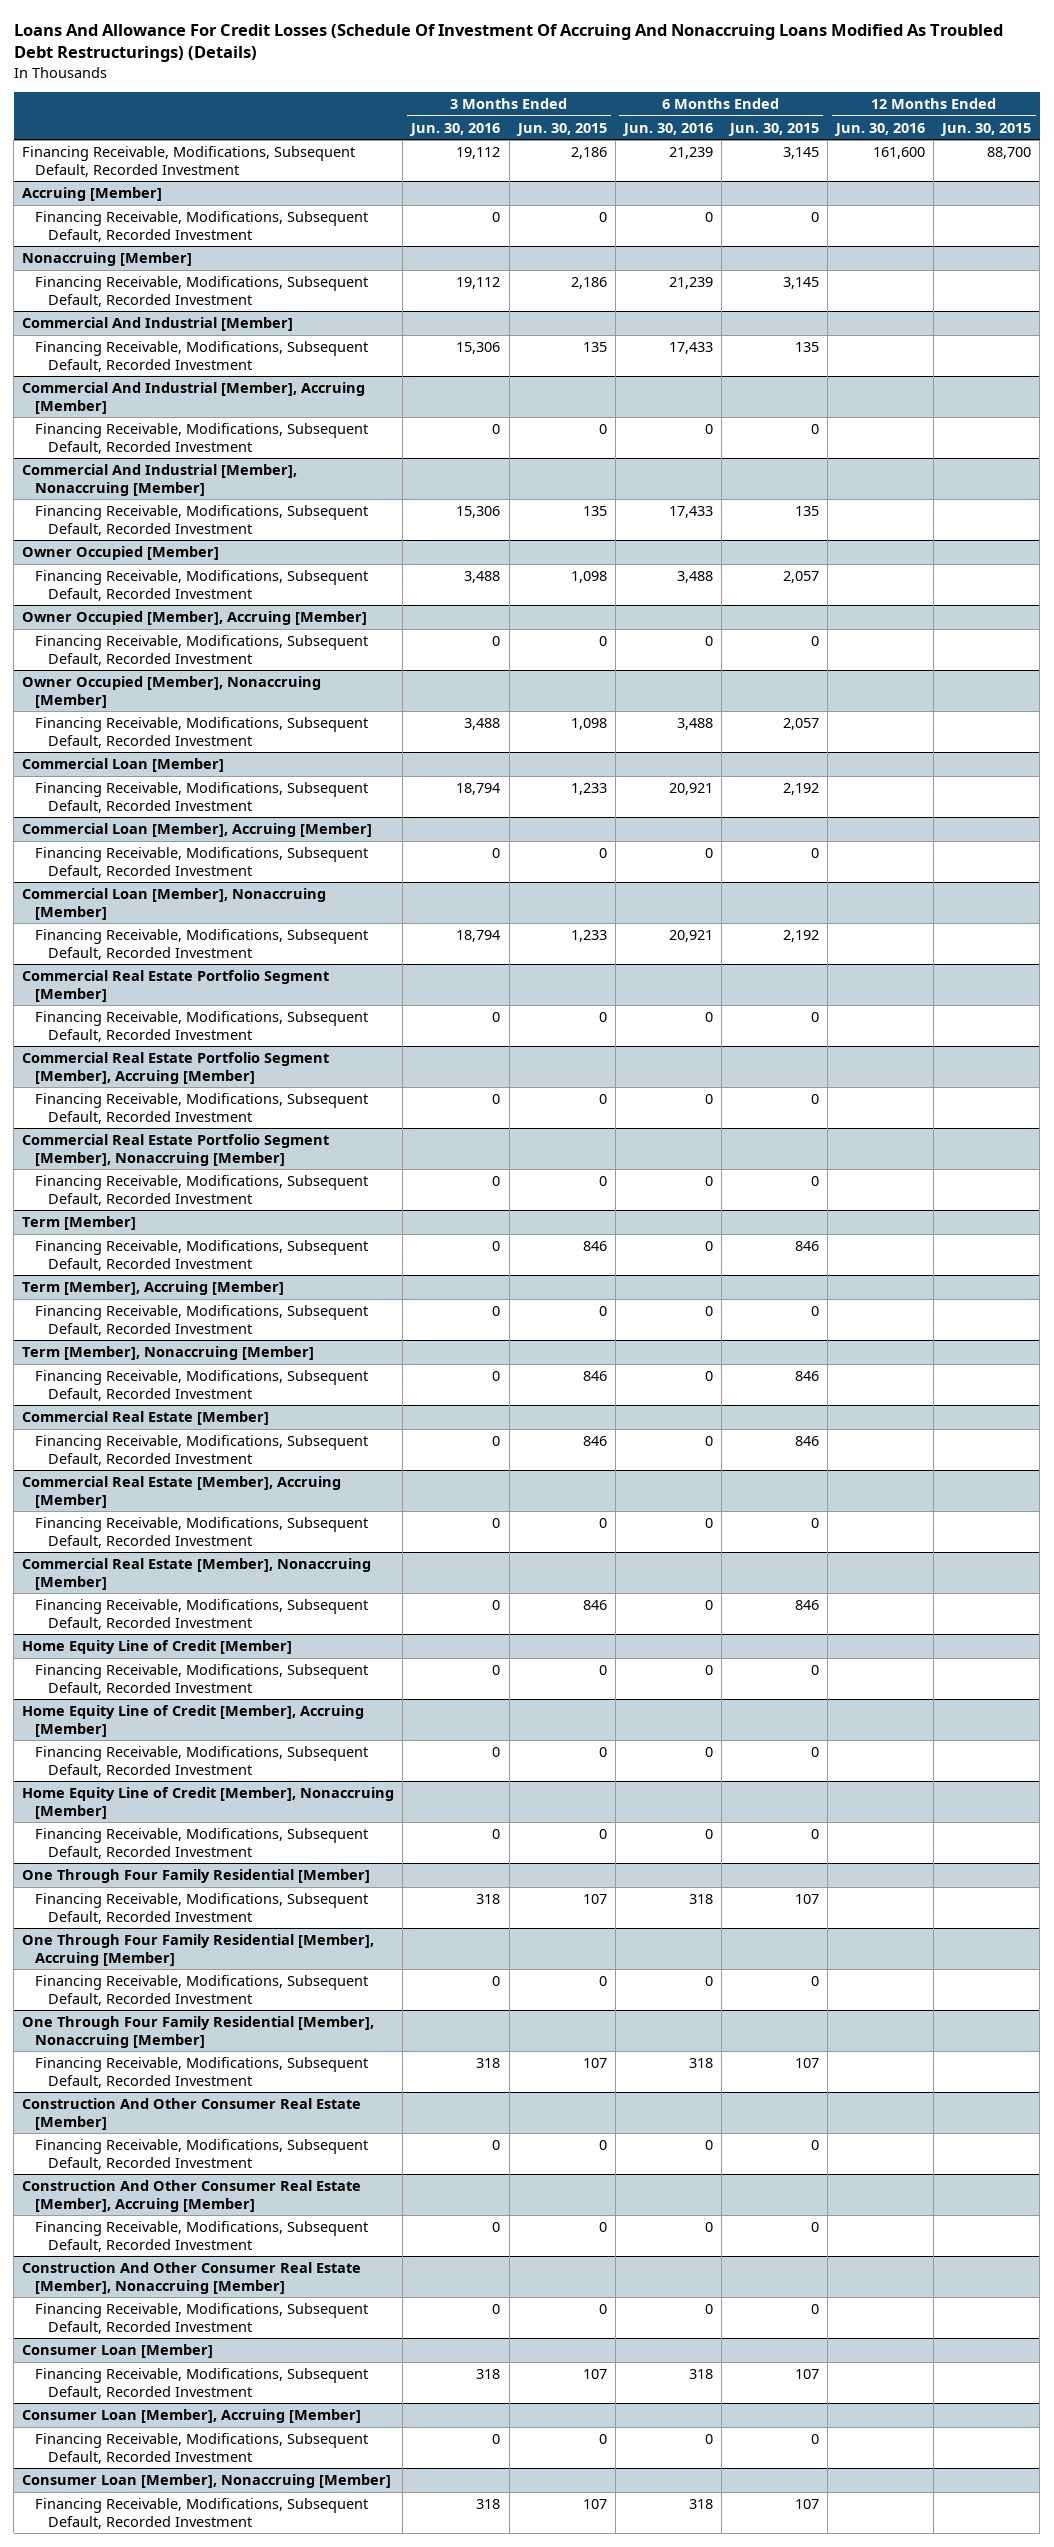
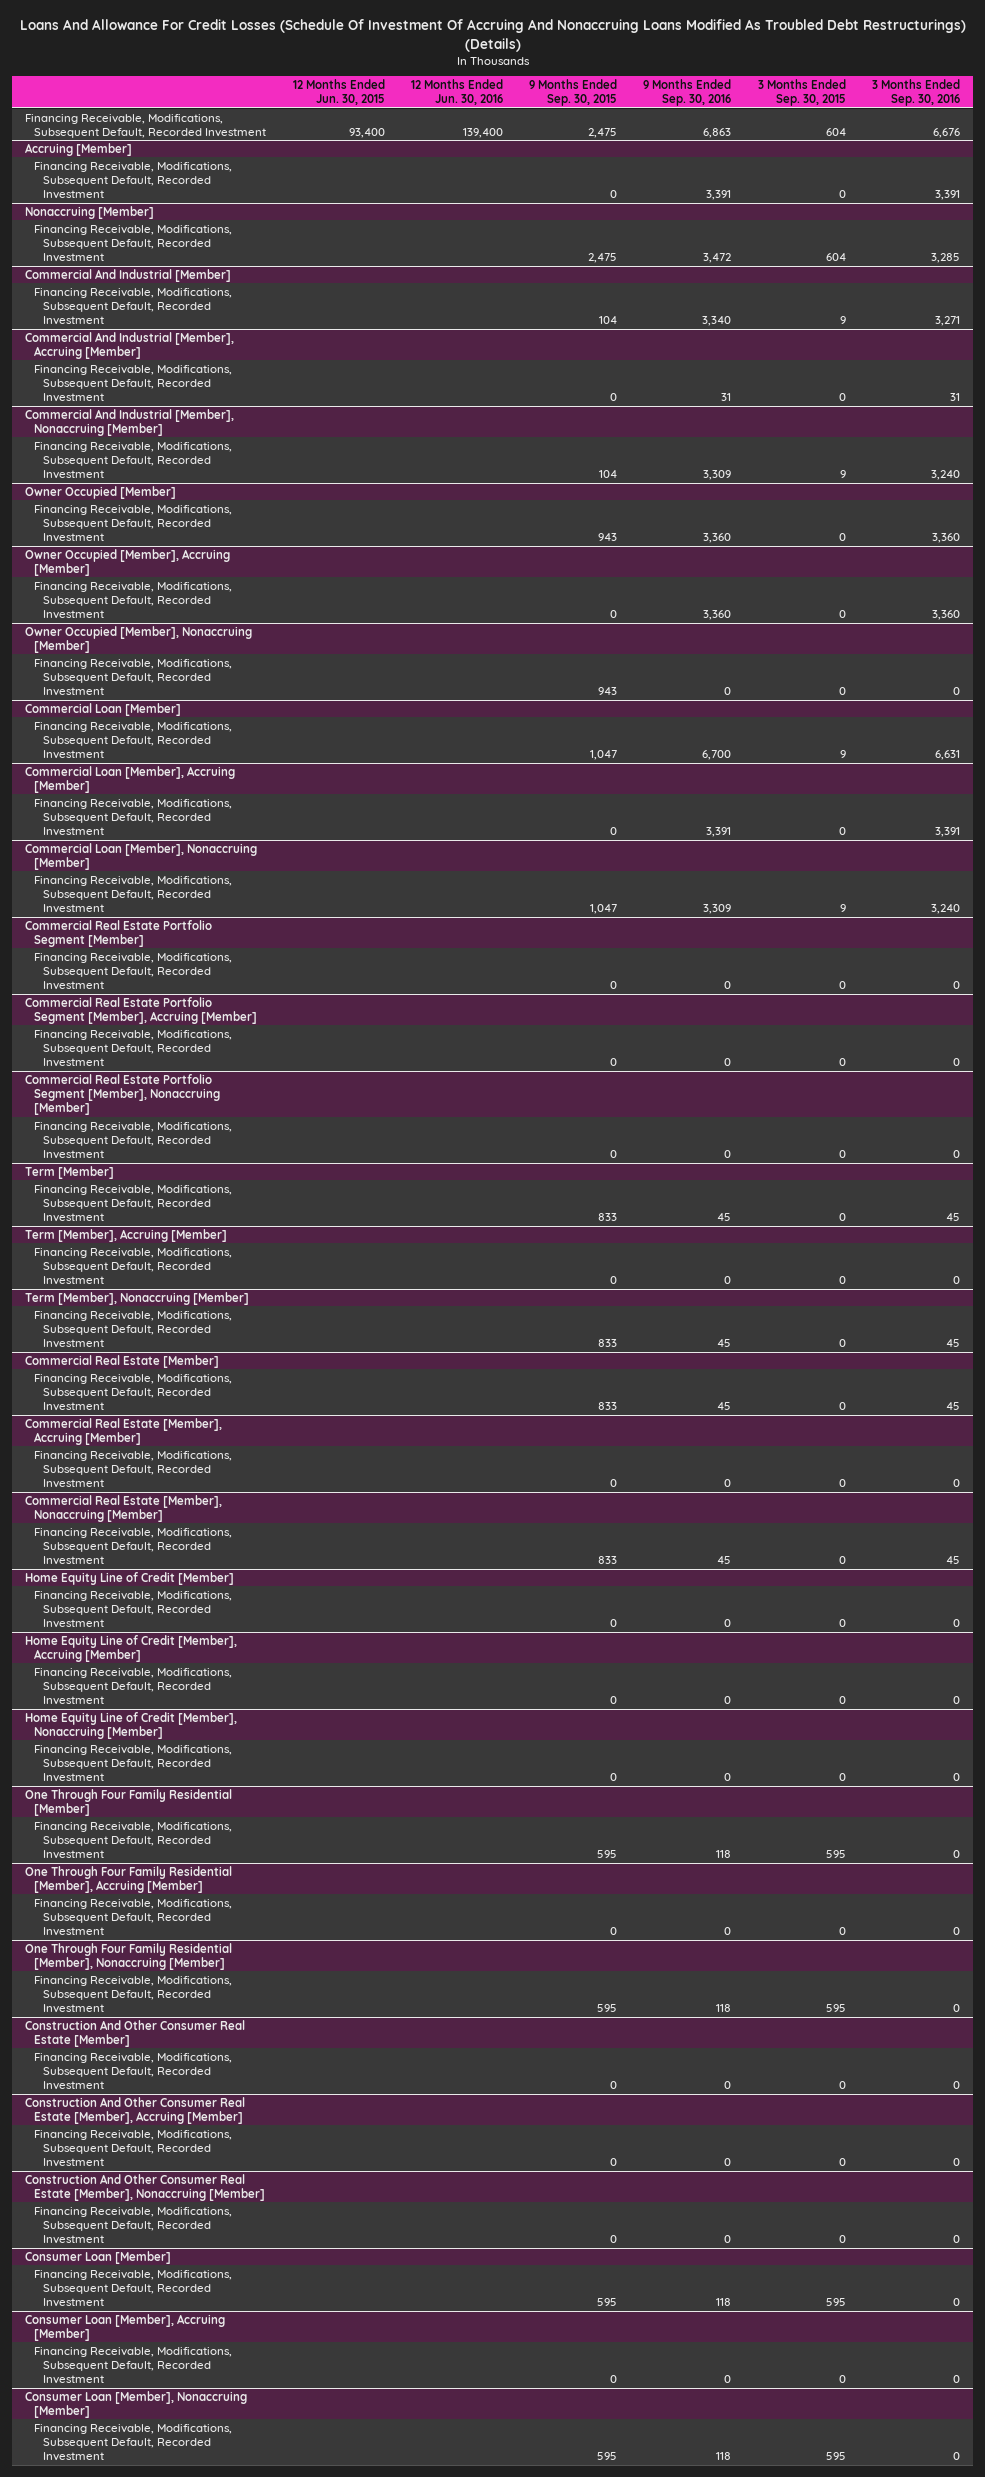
- | 3 Months Ended Jun. 30, 2016 | 3 Months Ended Jun. 30, 2015 | 6 Months Ended Jun. 30, 2016 | 6 Months Ended Jun. 30, 2015 | 12 Months Ended Jun. 30, 2016 | 12 Months Ended Jun. 30, 2015
+ | 12 Months Ended Jun. 30, 2015 | 12 Months Ended Jun. 30, 2016 | 9 Months Ended Sep. 30, 2015 | 9 Months Ended Sep. 30, 2016 | 3 Months Ended Sep. 30, 2015 | 3 Months Ended Sep. 30, 2016
- Financing Receivable, Modifications, Subsequent Default, Recorded Investment | 19,112 | 2,186 | 21,239 | 3,145 | 161,600 | 88,700
+ Financing Receivable, Modifications, Subsequent Default, Recorded Investment | 93,400 | 139,400 | 2,475 | 6,863 | 604 | 6,676

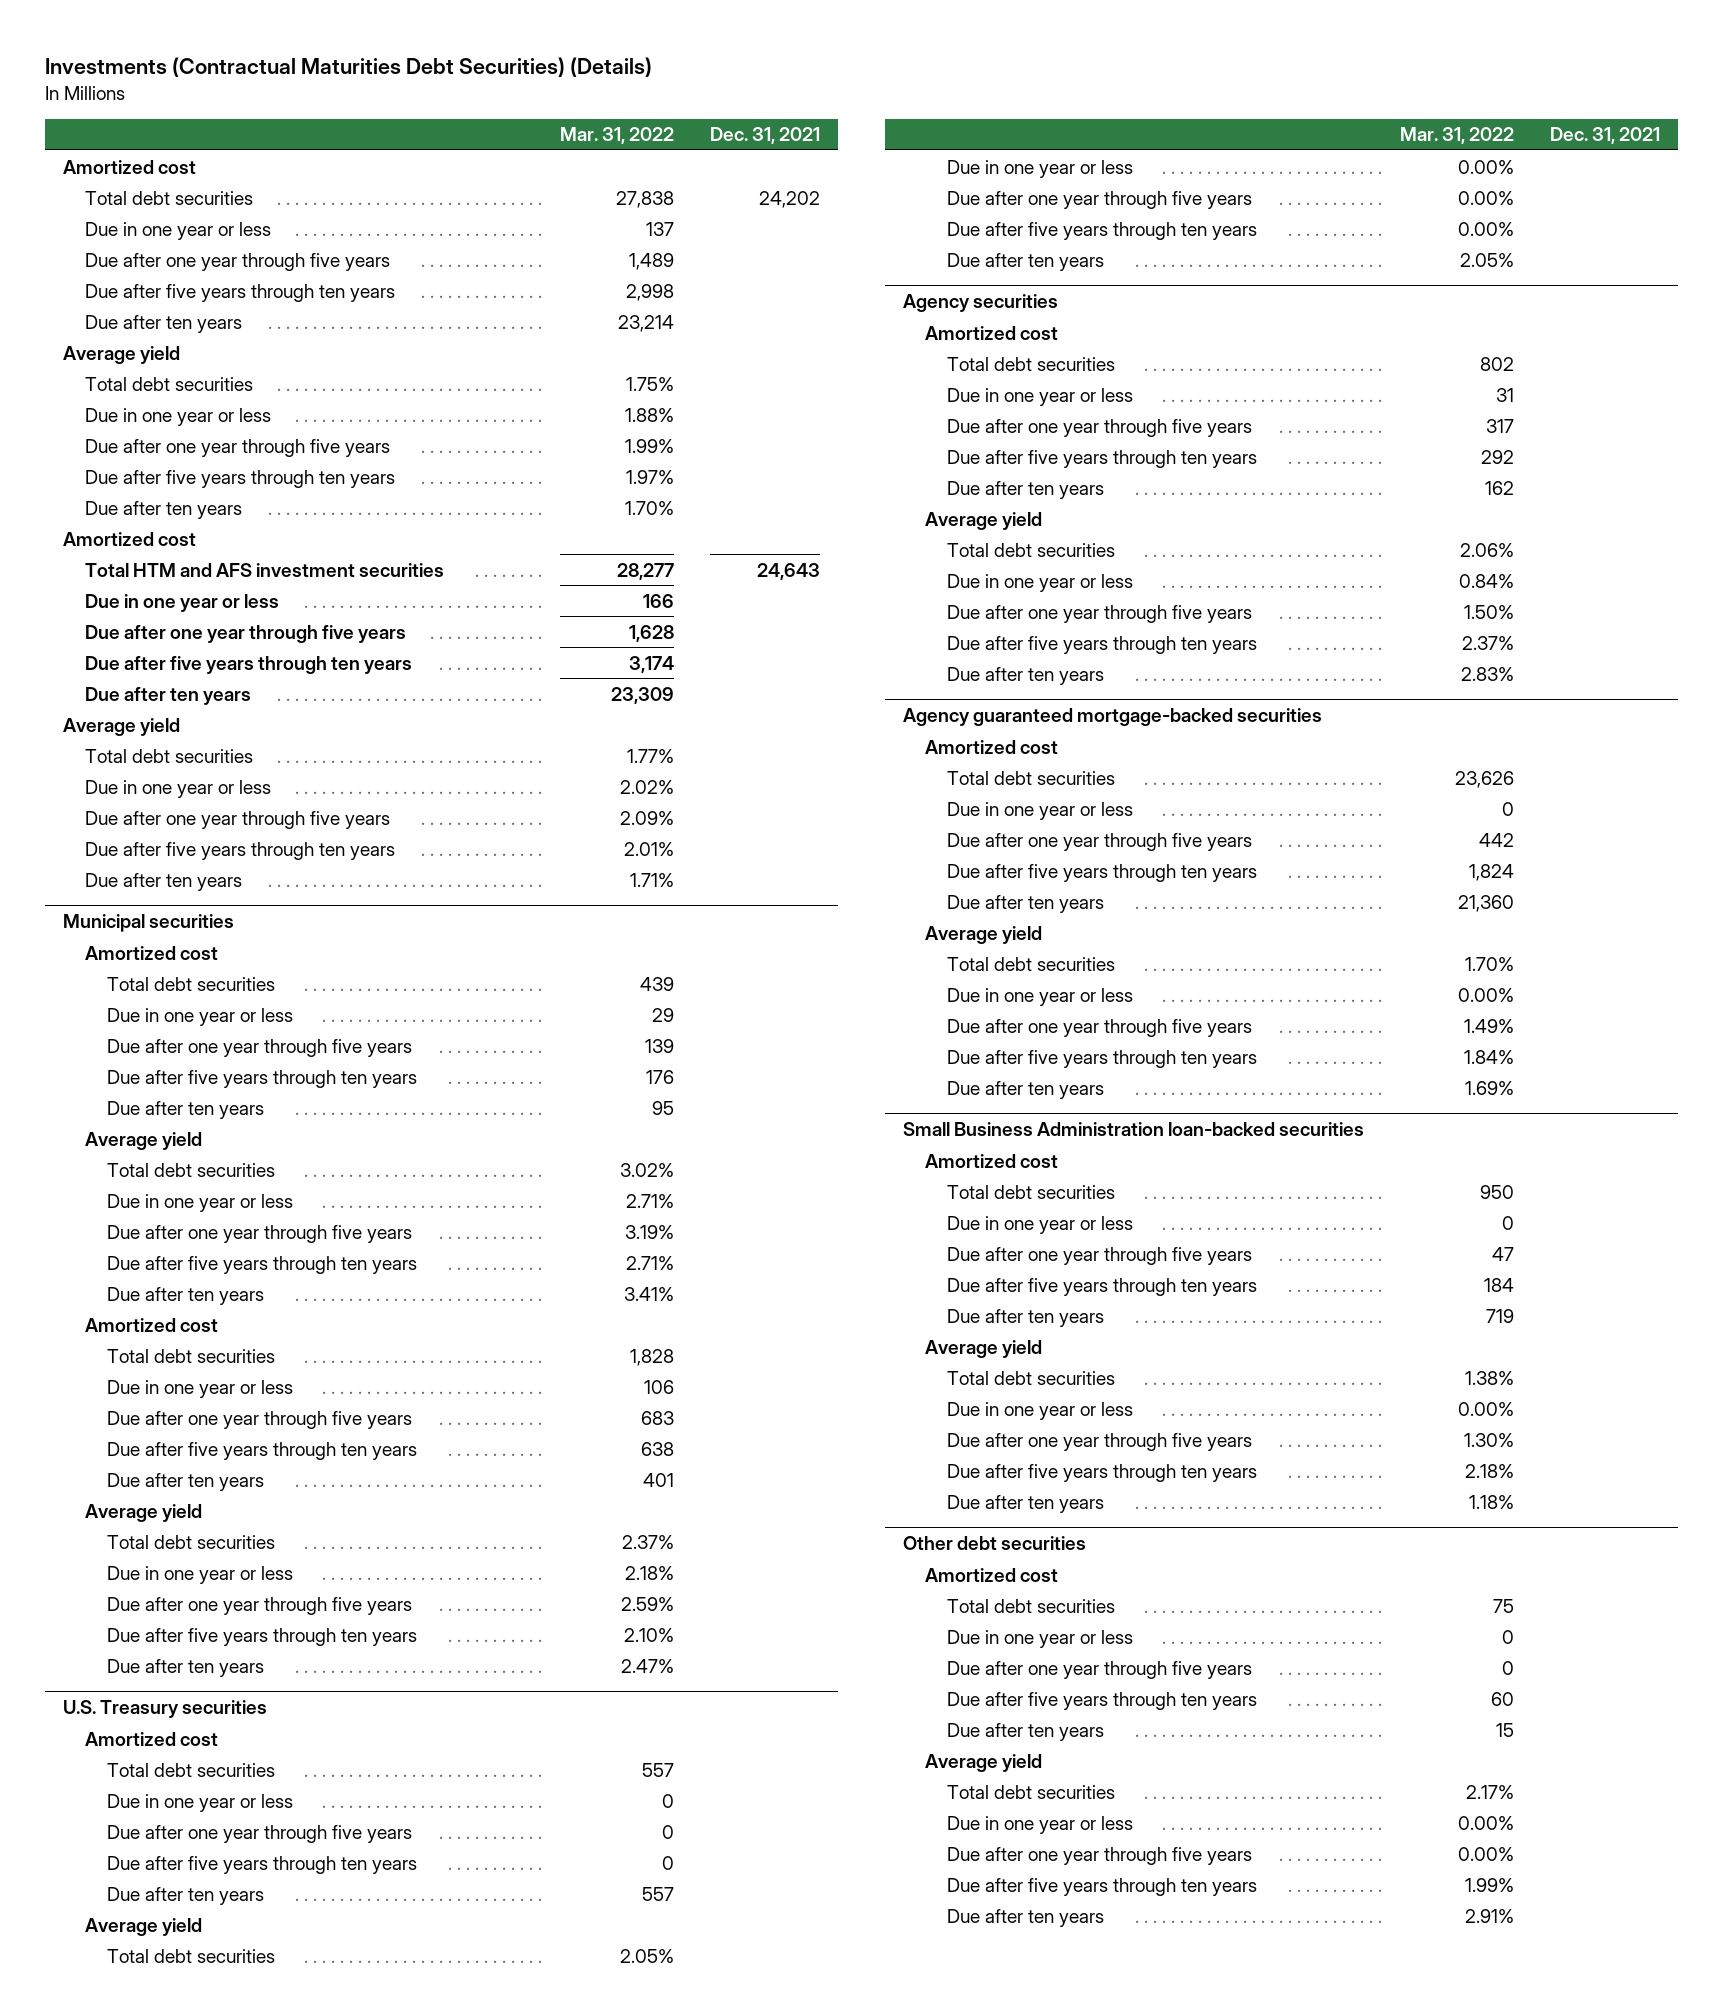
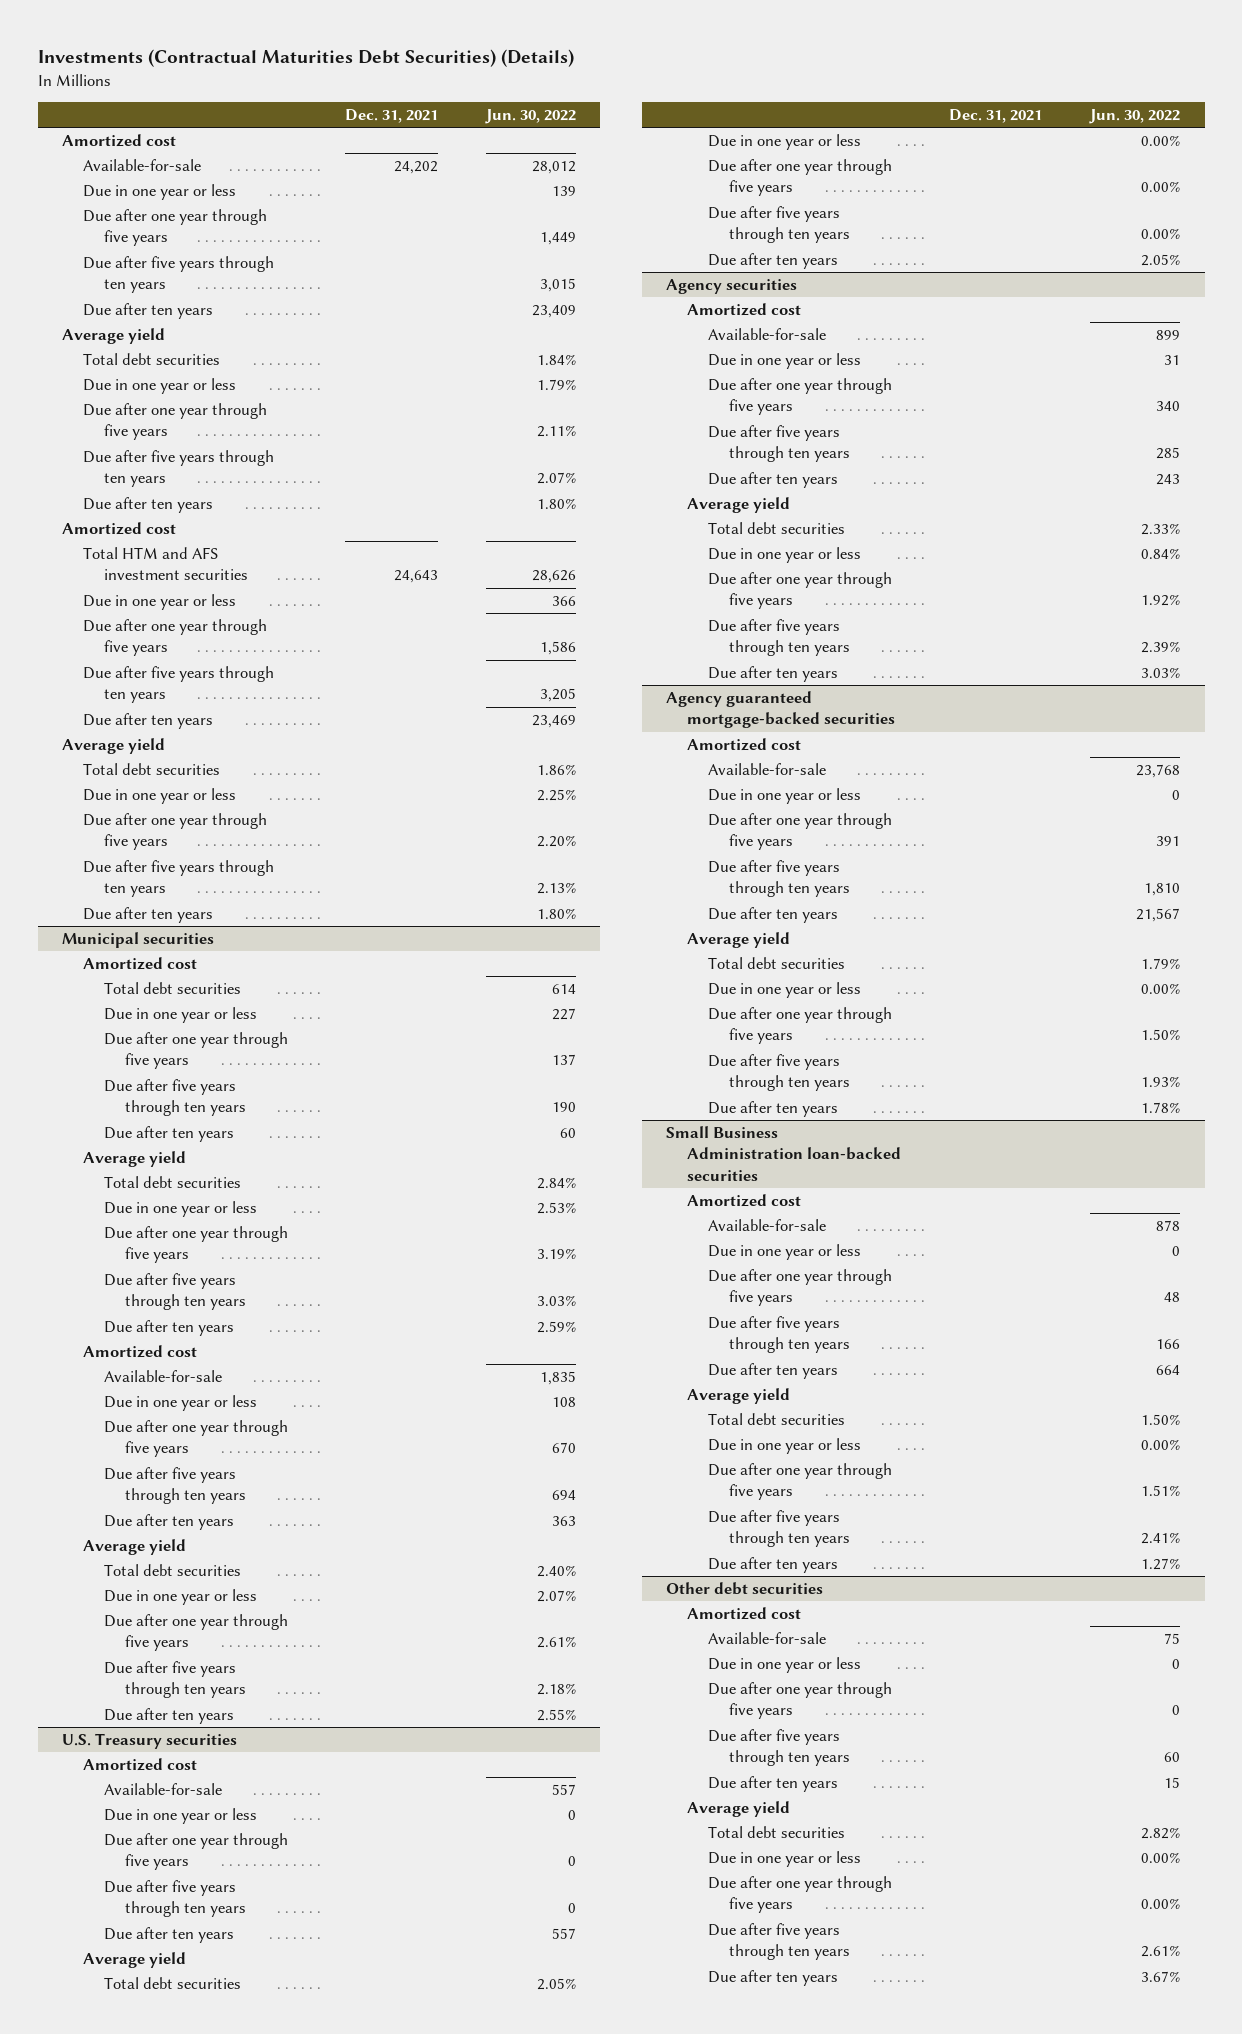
- | Mar. 31, 2022 | Dec. 31, 2021
+ | Dec. 31, 2021 | Jun. 30, 2022
- Total debt securities | 27,838 | 24,202
+ Available-for-sale | 24,202 | 28,012
@ Municipal securities
- Total debt securities | 1,828 |
+ Available-for-sale | | 1,835
@ U.S. Treasury securities
- Total debt securities | 557 |
+ Available-for-sale | | 557
@ Agency securities
- Total debt securities | 802 |
+ Available-for-sale | | 899
@ Agency guaranteed mortgage-backed securities
- Total debt securities | 23,626 |
+ Available-for-sale | | 23,768
@ Small Business Administration loan-backed securities
- Total debt securities | 950 |
+ Available-for-sale | | 878
@ Other debt securities
- Total debt securities | 75 |
+ Available-for-sale | | 75

